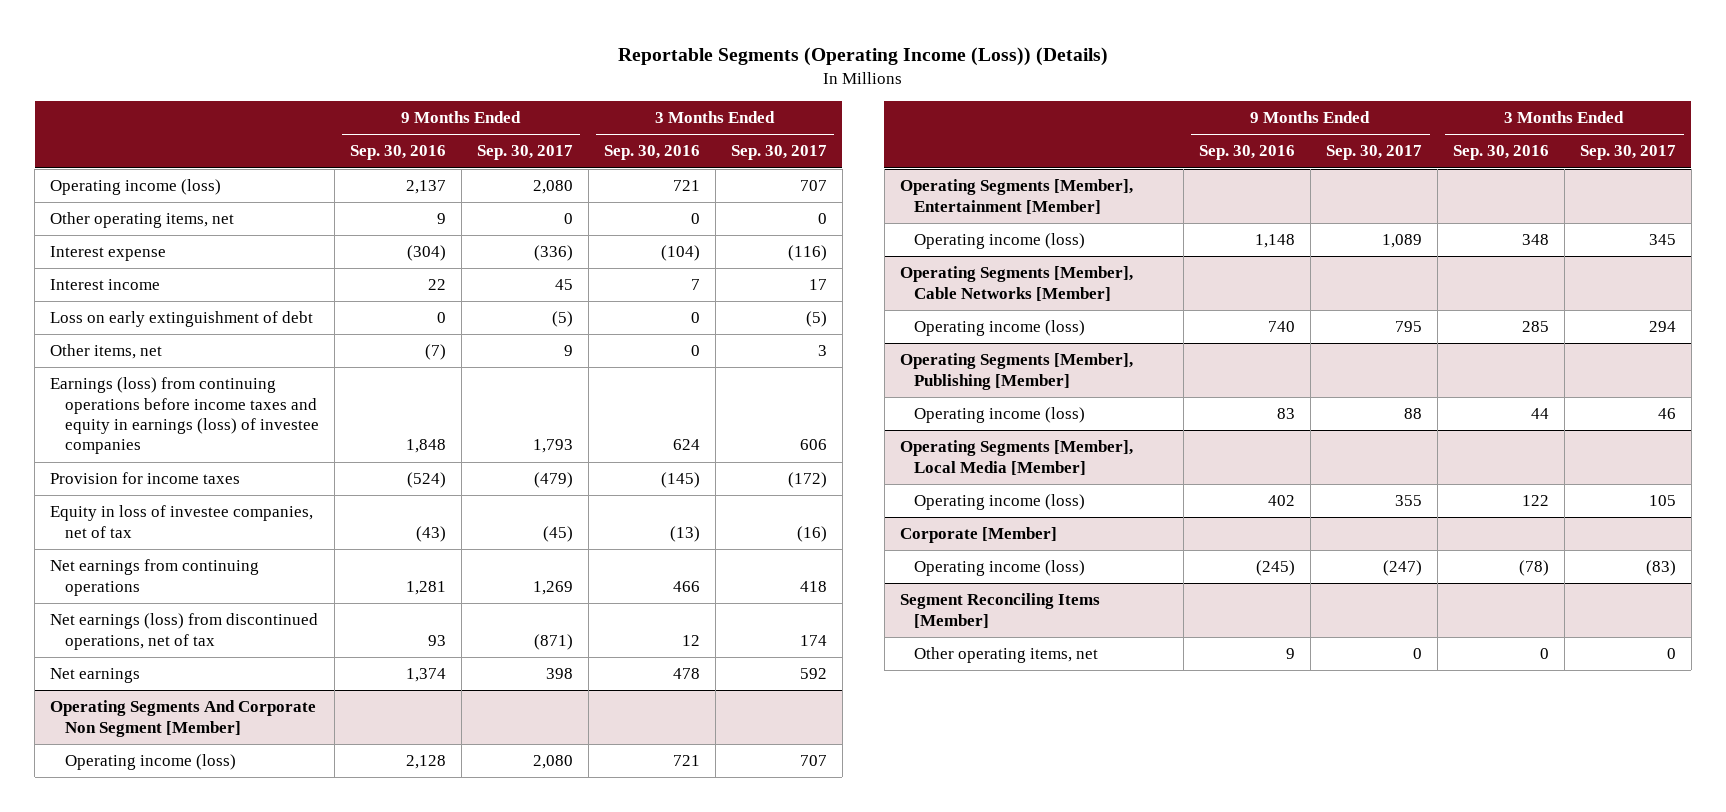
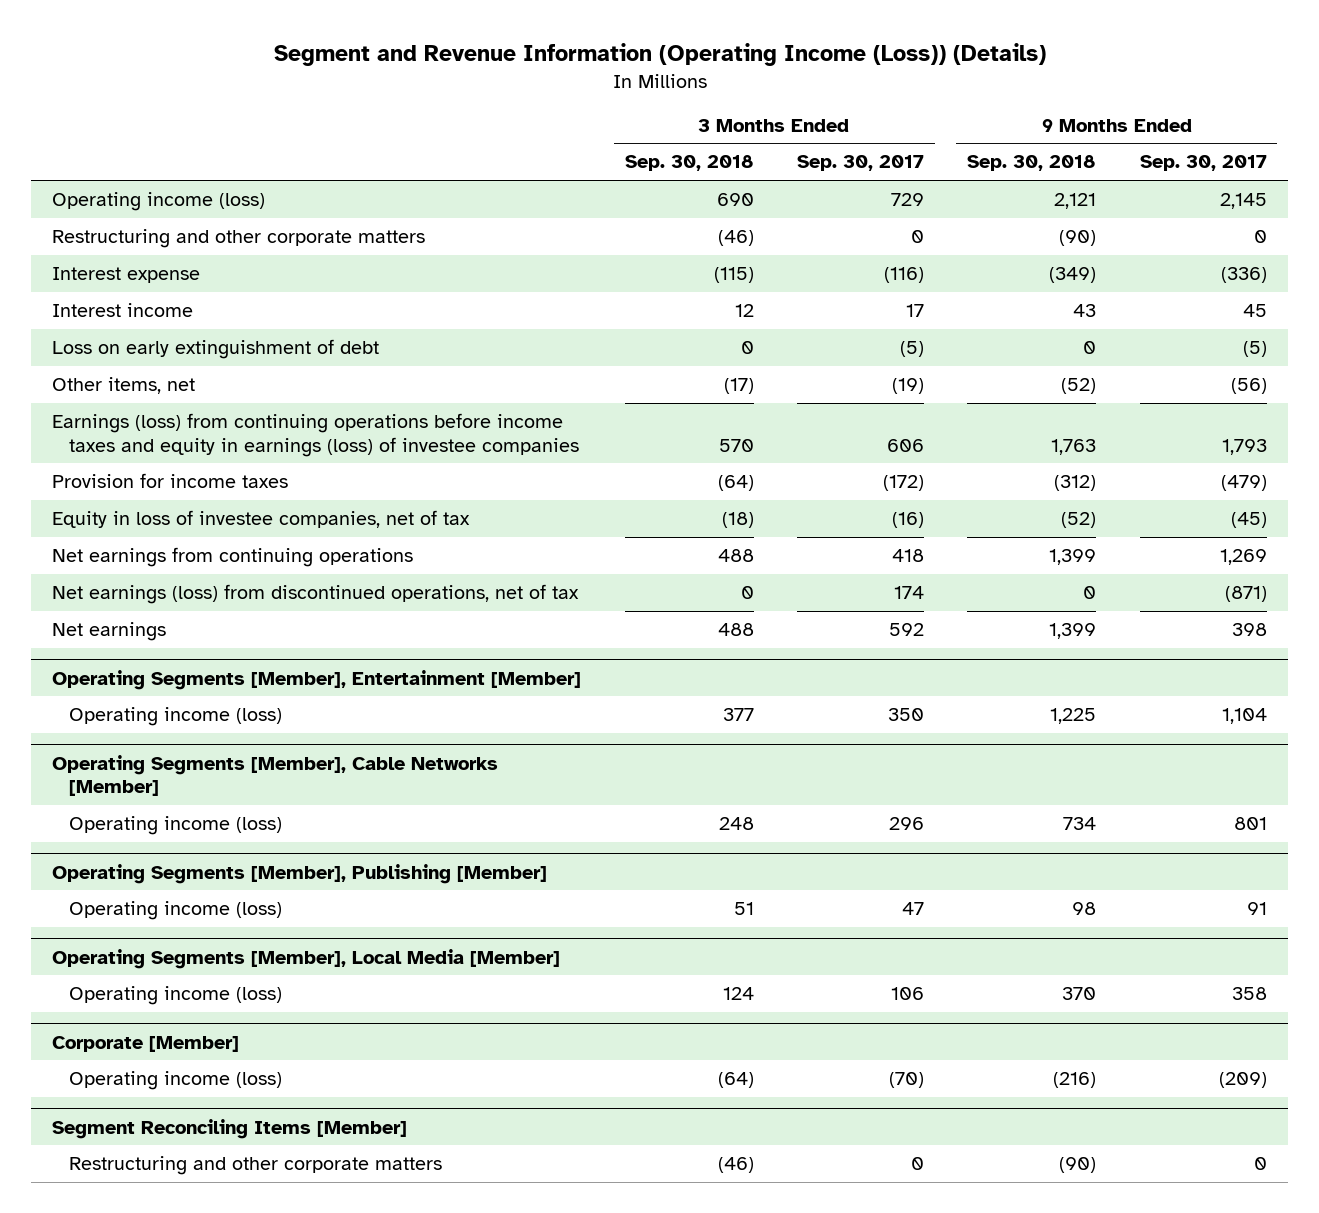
- Reportable Segments (Operating Income (Loss)) (Details)
+ Segment and Revenue Information (Operating Income (Loss)) (Details)
- | 9 Months Ended Sep. 30, 2016 | 9 Months Ended Sep. 30, 2017 | 3 Months Ended Sep. 30, 2016 | 3 Months Ended Sep. 30, 2017
+ | 3 Months Ended Sep. 30, 2018 | 3 Months Ended Sep. 30, 2017 | 9 Months Ended Sep. 30, 2018 | 9 Months Ended Sep. 30, 2017
- Operating income (loss) | 2,137 | 2,080 | 721 | 707
- Other operating items, net | 9 | 0 | 0 | 0
+ Operating income (loss) | 690 | 729 | 2,121 | 2,145
+ Restructuring and other corporate matters | (46) | 0 | (90) | 0
- Other items, net | (7) | 9 | 0 | 3
+ Other items, net | (17) | (19) | (52) | (56)
- Operating Segments And Corporate Non Segment [Member]
- Operating income (loss) | 2,128 | 2,080 | 721 | 707
@ Operating Segments [Member], Entertainment [Member]
- Operating income (loss) | 1,148 | 1,089 | 348 | 345
+ Operating income (loss) | 377 | 350 | 1,225 | 1,104
@ Operating Segments [Member], Cable Networks [Member]
- Operating income (loss) | 740 | 795 | 285 | 294
+ Operating income (loss) | 248 | 296 | 734 | 801
@ Operating Segments [Member], Publishing [Member]
- Operating income (loss) | 83 | 88 | 44 | 46
+ Operating income (loss) | 51 | 47 | 98 | 91
@ Operating Segments [Member], Local Media [Member]
- Operating income (loss) | 402 | 355 | 122 | 105
+ Operating income (loss) | 124 | 106 | 370 | 358
@ Corporate [Member]
- Operating income (loss) | (245) | (247) | (78) | (83)
+ Operating income (loss) | (64) | (70) | (216) | (209)
@ Segment Reconciling Items [Member]
- Other operating items, net | 9 | 0 | 0 | 0
+ Restructuring and other corporate matters | (46) | 0 | (90) | 0

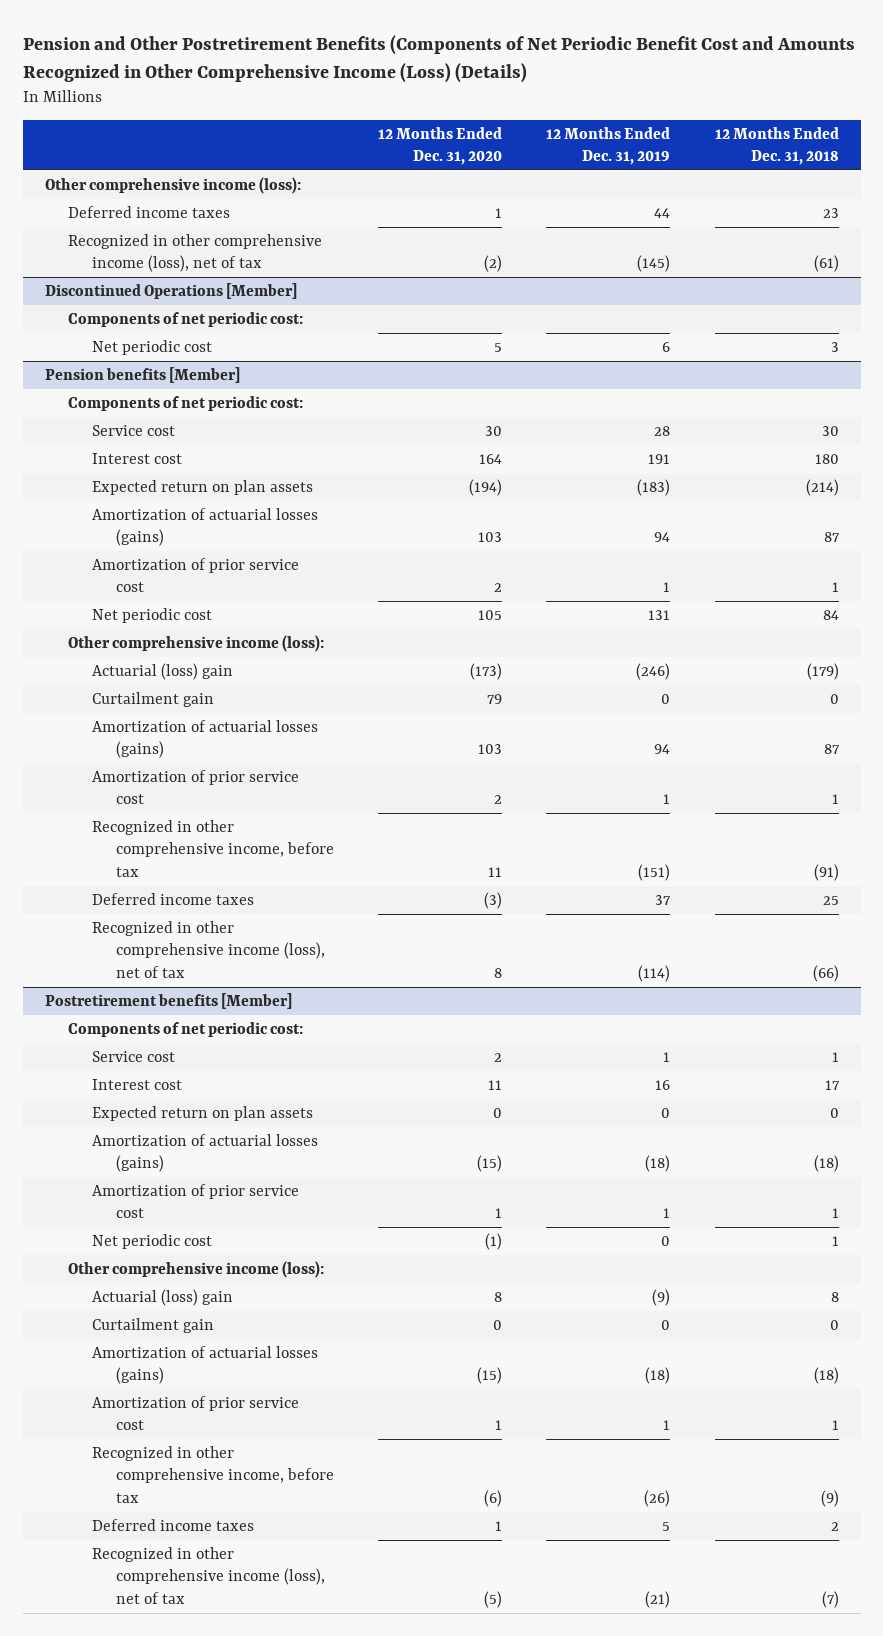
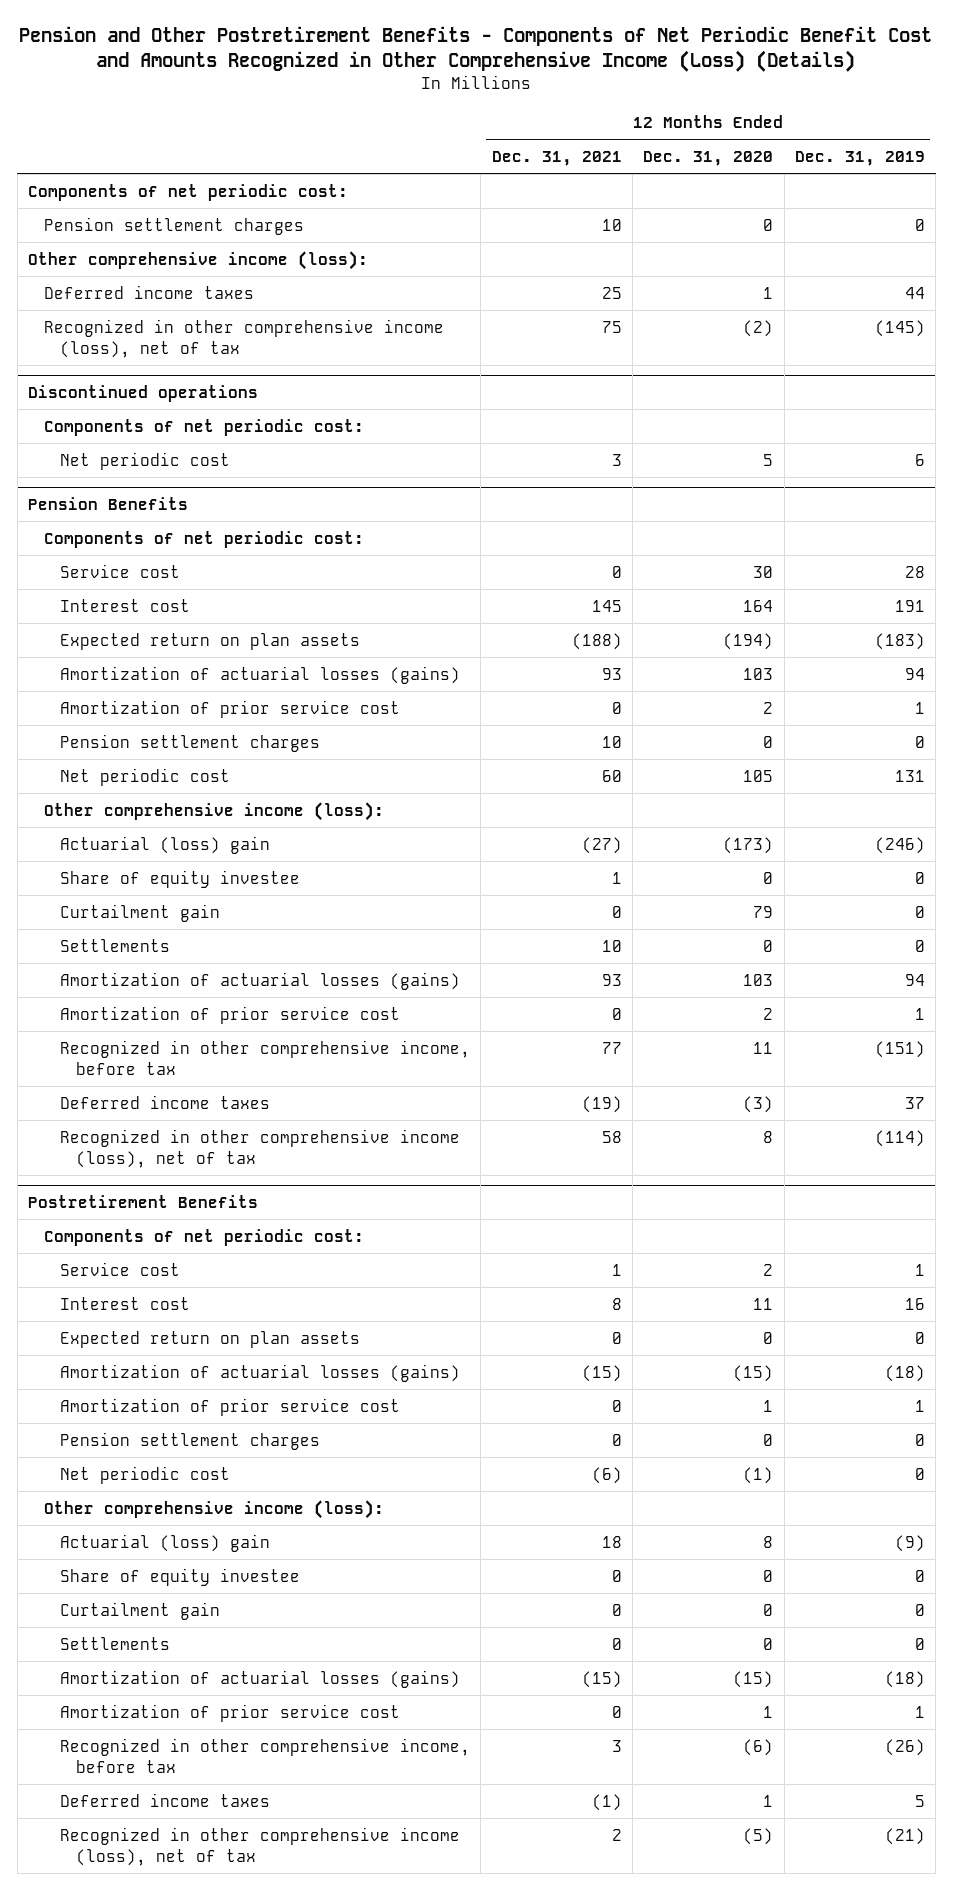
- Pension and Other Postretirement Benefits (Components of Net Periodic Benefit Cost and Amounts Recognized in Other Comprehensive Income (Loss) (Details)
+ Pension and Other Postretirement Benefits - Components of Net Periodic Benefit Cost and Amounts Recognized in Other Comprehensive Income (Loss) (Details)
- | 12 Months Ended Dec. 31, 2020 | 12 Months Ended Dec. 31, 2019 | 12 Months Ended Dec. 31, 2018
+ | 12 Months Ended Dec. 31, 2021 | 12 Months Ended Dec. 31, 2020 | 12 Months Ended Dec. 31, 2019
+ Components of net periodic cost:
+ Pension settlement charges | 10 | 0 | 0
- Discontinued Operations [Member]
+ Discontinued operations
- Pension benefits [Member]
+ Pension Benefits
+ Pension settlement charges | 10 | 0 | 0
+ Share of equity investee | 1 | 0 | 0
+ Settlements | 10 | 0 | 0
- Postretirement benefits [Member]
+ Postretirement Benefits
+ Pension settlement charges | 0 | 0 | 0
+ Share of equity investee | 0 | 0 | 0
+ Settlements | 0 | 0 | 0

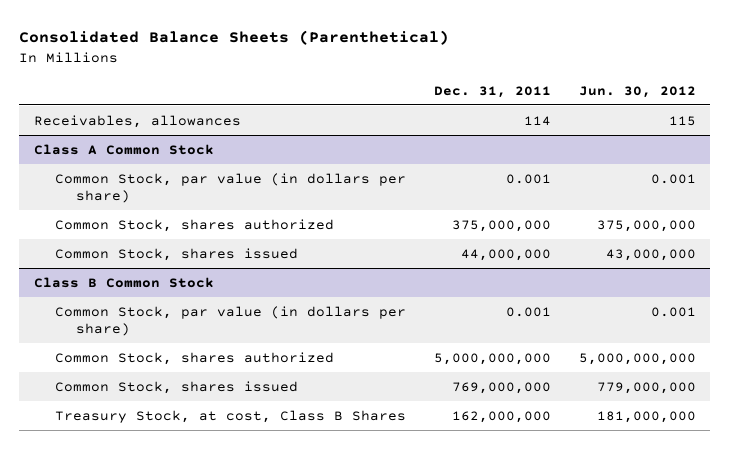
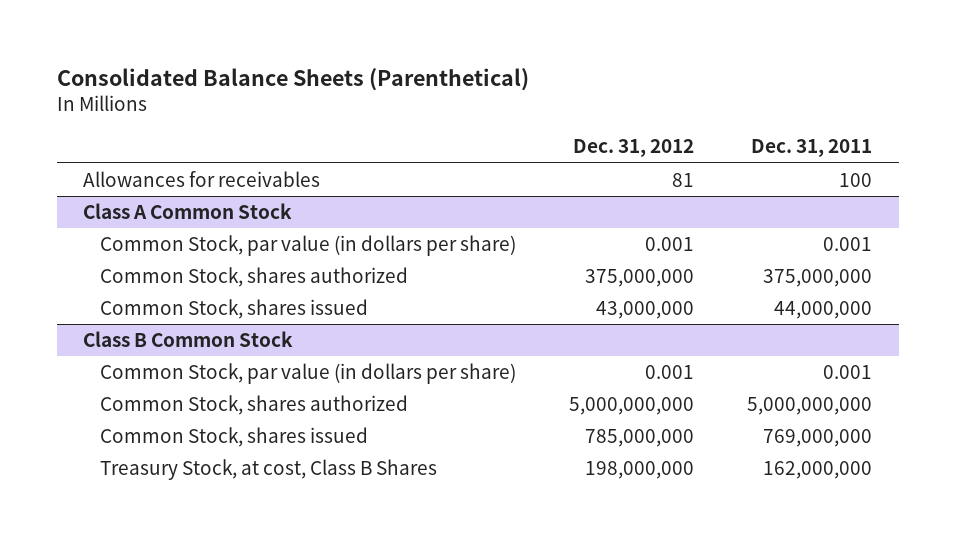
- | Dec. 31, 2011 | Jun. 30, 2012
+ | Dec. 31, 2012 | Dec. 31, 2011
- Receivables, allowances | 114 | 115
+ Allowances for receivables | 81 | 100

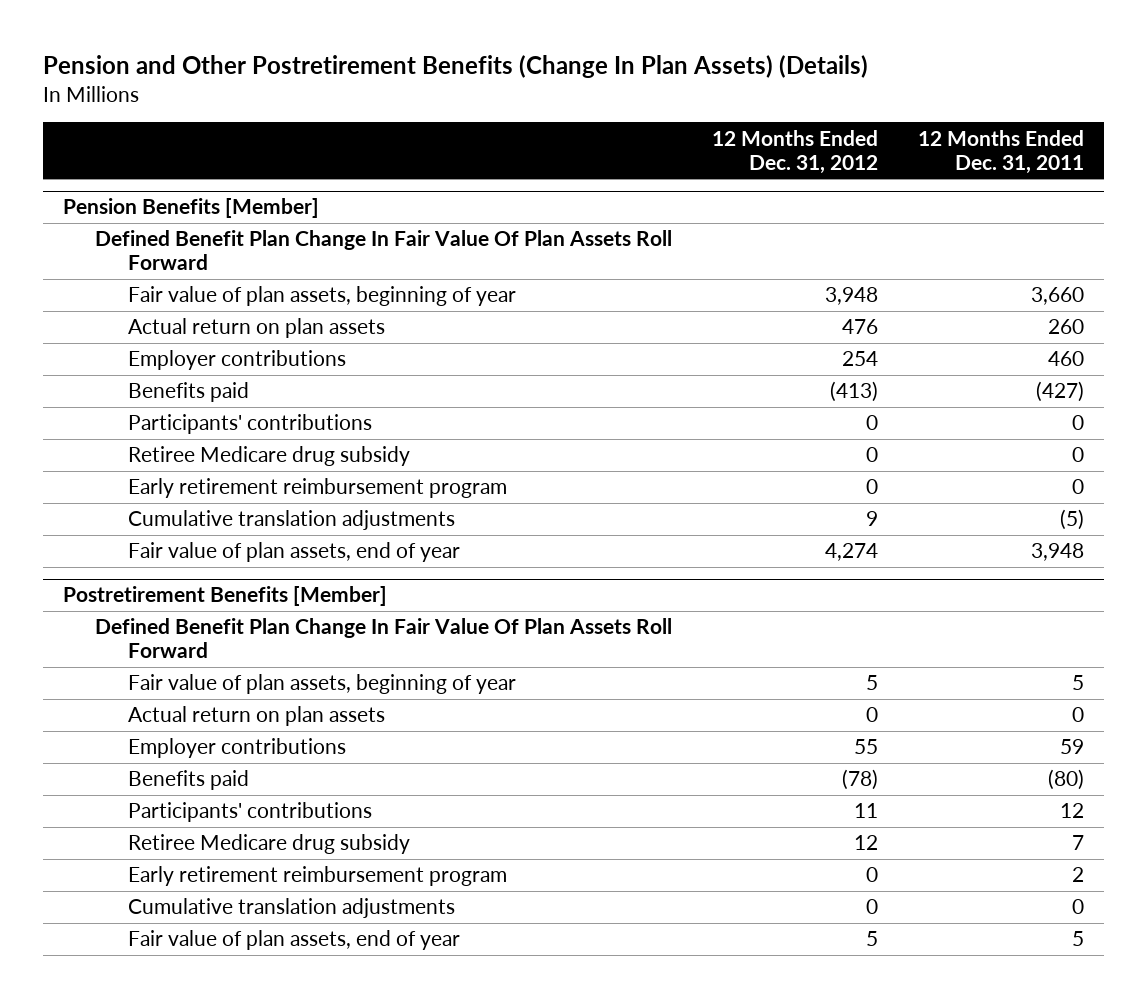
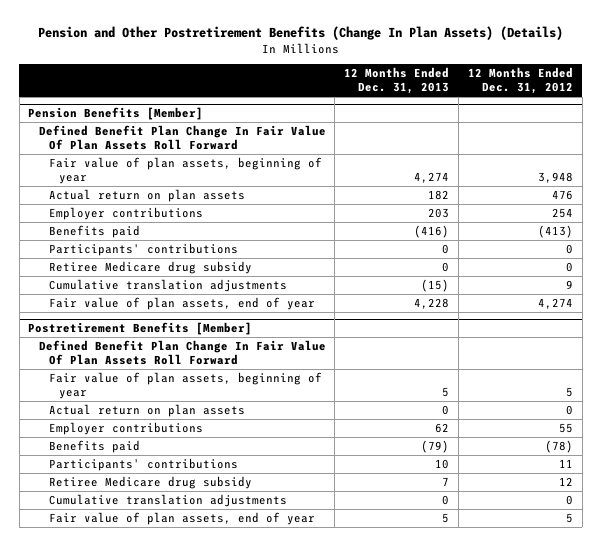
- | 12 Months Ended Dec. 31, 2012 | 12 Months Ended Dec. 31, 2011
+ | 12 Months Ended Dec. 31, 2013 | 12 Months Ended Dec. 31, 2012
@ Pension Benefits [Member]
- Early retirement reimbursement program | 0 | 0
@ Postretirement Benefits [Member]
- Early retirement reimbursement program | 0 | 2

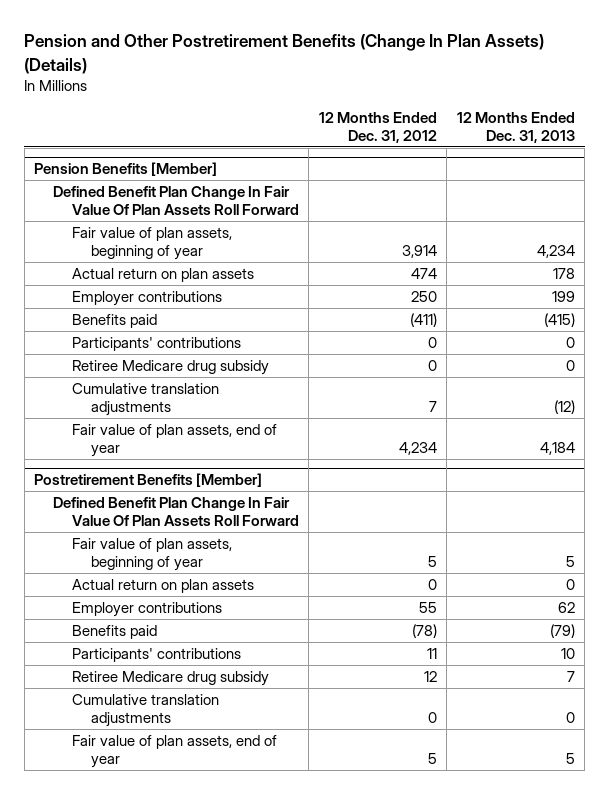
- | 12 Months Ended Dec. 31, 2013 | 12 Months Ended Dec. 31, 2012
+ | 12 Months Ended Dec. 31, 2012 | 12 Months Ended Dec. 31, 2013
@ Pension Benefits [Member]
- Fair value of plan assets, beginning of year | 4,274 | 3,948
- Actual return on plan assets | 182 | 476
- Employer contributions | 203 | 254
- Benefits paid | (416) | (413)
+ Fair value of plan assets, beginning of year | 3,914 | 4,234
+ Actual return on plan assets | 474 | 178
+ Employer contributions | 250 | 199
+ Benefits paid | (411) | (415)
- Cumulative translation adjustments | (15) | 9
- Fair value of plan assets, end of year | 4,228 | 4,274
+ Cumulative translation adjustments | 7 | (12)
+ Fair value of plan assets, end of year | 4,234 | 4,184

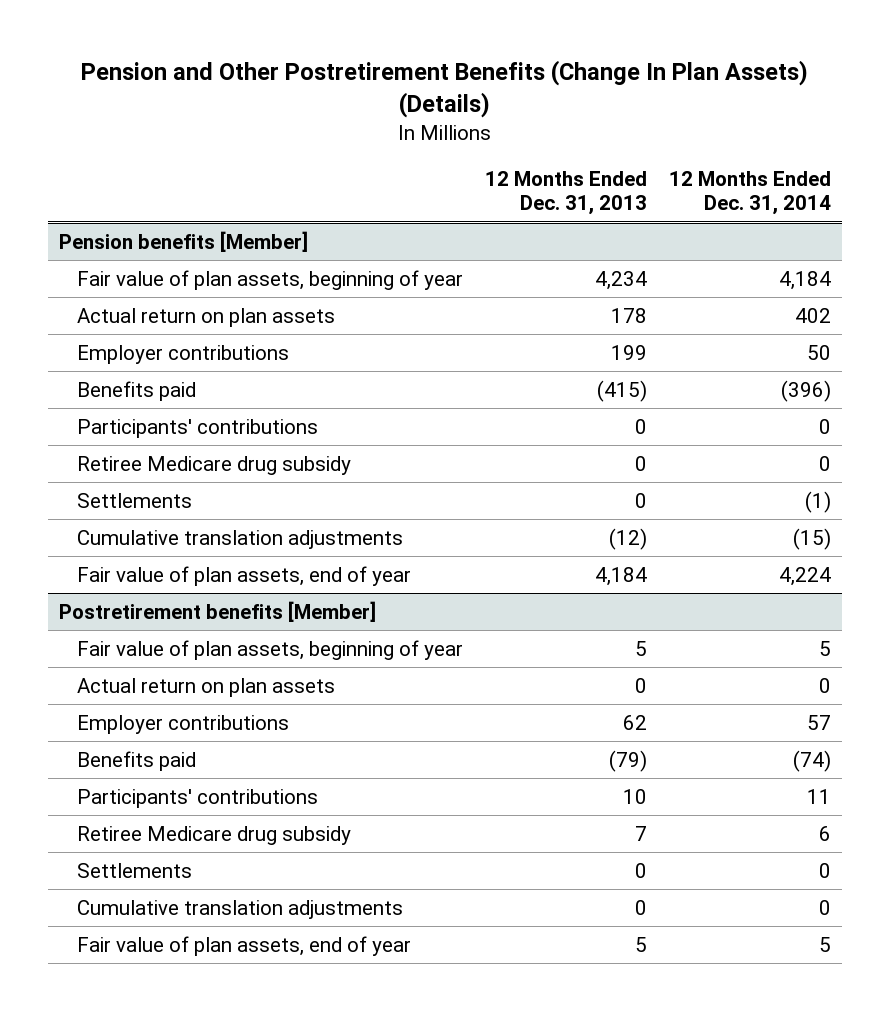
- | 12 Months Ended Dec. 31, 2012 | 12 Months Ended Dec. 31, 2013
+ | 12 Months Ended Dec. 31, 2013 | 12 Months Ended Dec. 31, 2014
- Pension Benefits [Member]
- Defined Benefit Plan Change In Fair Value Of Plan Assets Roll Forward
+ Pension benefits [Member]
+ Settlements | 0 | (1)
- Postretirement Benefits [Member]
- Defined Benefit Plan Change In Fair Value Of Plan Assets Roll Forward
+ Postretirement benefits [Member]
+ Settlements | 0 | 0

